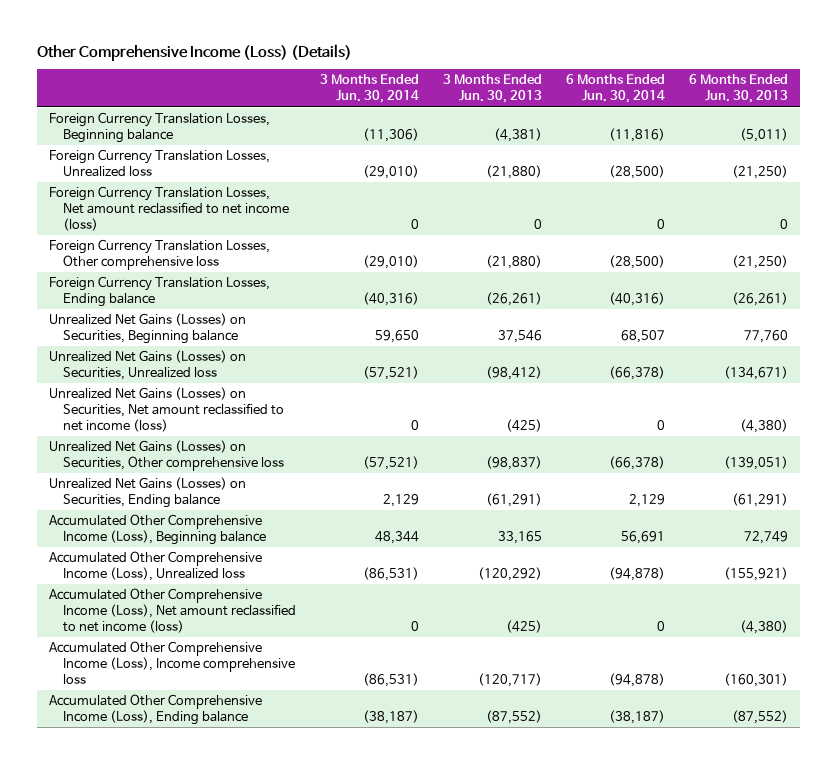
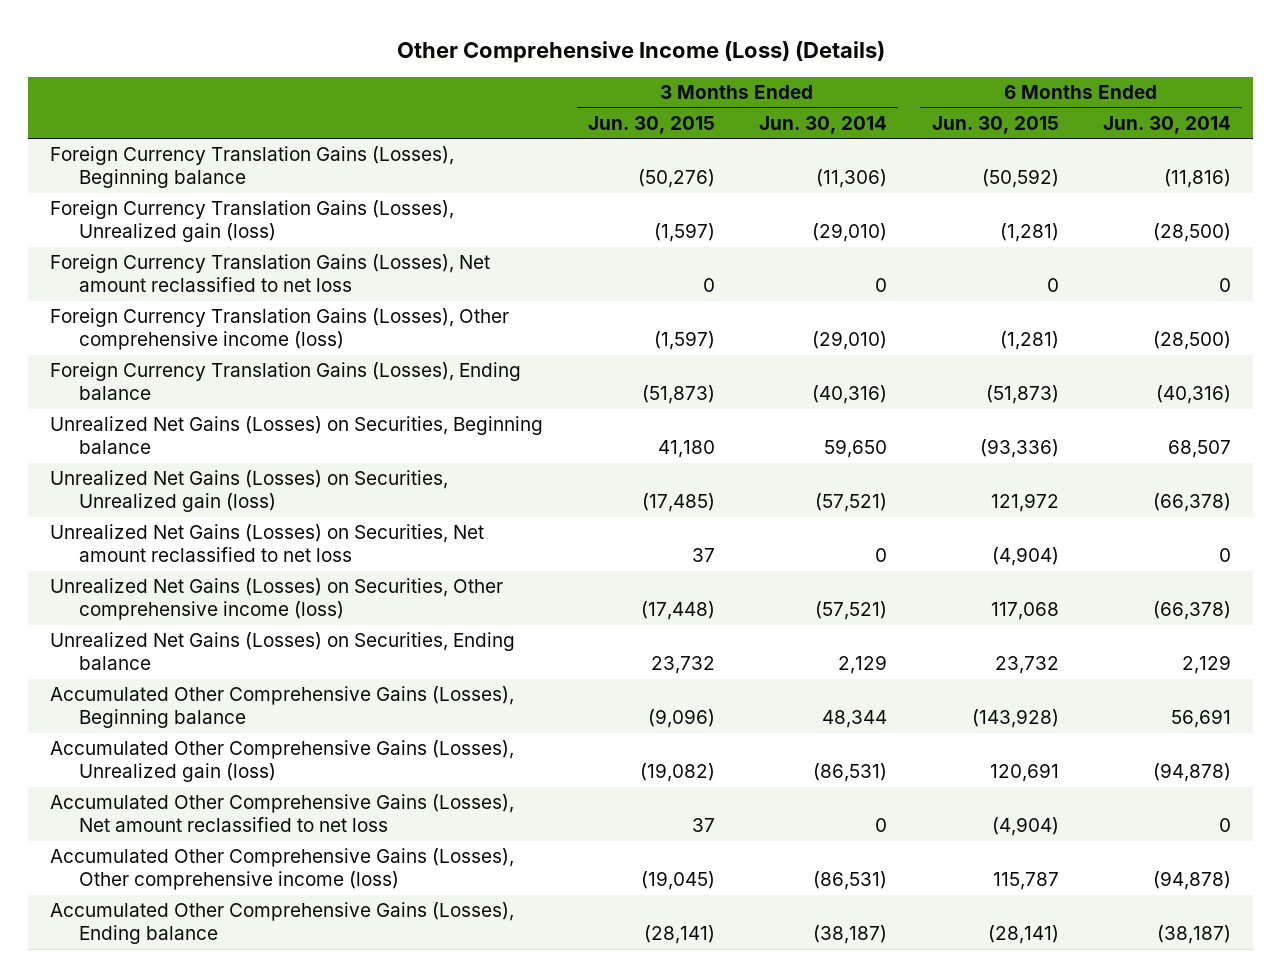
- | 3 Months Ended Jun. 30, 2014 | 3 Months Ended Jun. 30, 2013 | 6 Months Ended Jun. 30, 2014 | 6 Months Ended Jun. 30, 2013
+ | 3 Months Ended Jun. 30, 2015 | 3 Months Ended Jun. 30, 2014 | 6 Months Ended Jun. 30, 2015 | 6 Months Ended Jun. 30, 2014
- Foreign Currency Translation Losses, Beginning balance | (11,306) | (4,381) | (11,816) | (5,011)
- Foreign Currency Translation Losses, Unrealized loss | (29,010) | (21,880) | (28,500) | (21,250)
- Foreign Currency Translation Losses, Net amount reclassified to net income (loss) | 0 | 0 | 0 | 0
- Foreign Currency Translation Losses, Other comprehensive loss | (29,010) | (21,880) | (28,500) | (21,250)
- Foreign Currency Translation Losses, Ending balance | (40,316) | (26,261) | (40,316) | (26,261)
+ Foreign Currency Translation Gains (Losses), Beginning balance | (50,276) | (11,306) | (50,592) | (11,816)
+ Foreign Currency Translation Gains (Losses), Unrealized gain (loss) | (1,597) | (29,010) | (1,281) | (28,500)
+ Foreign Currency Translation Gains (Losses), Net amount reclassified to net loss | 0 | 0 | 0 | 0
+ Foreign Currency Translation Gains (Losses), Other comprehensive income (loss) | (1,597) | (29,010) | (1,281) | (28,500)
+ Foreign Currency Translation Gains (Losses), Ending balance | (51,873) | (40,316) | (51,873) | (40,316)
- Unrealized Net Gains (Losses) on Securities, Unrealized loss | (57,521) | (98,412) | (66,378) | (134,671)
- Unrealized Net Gains (Losses) on Securities, Net amount reclassified to net income (loss) | 0 | (425) | 0 | (4,380)
- Unrealized Net Gains (Losses) on Securities, Other comprehensive loss | (57,521) | (98,837) | (66,378) | (139,051)
+ Unrealized Net Gains (Losses) on Securities, Unrealized gain (loss) | (17,485) | (57,521) | 121,972 | (66,378)
+ Unrealized Net Gains (Losses) on Securities, Net amount reclassified to net loss | 37 | 0 | (4,904) | 0
+ Unrealized Net Gains (Losses) on Securities, Other comprehensive income (loss) | (17,448) | (57,521) | 117,068 | (66,378)
- Accumulated Other Comprehensive Income (Loss), Beginning balance | 48,344 | 33,165 | 56,691 | 72,749
- Accumulated Other Comprehensive Income (Loss), Unrealized loss | (86,531) | (120,292) | (94,878) | (155,921)
- Accumulated Other Comprehensive Income (Loss), Net amount reclassified to net income (loss) | 0 | (425) | 0 | (4,380)
- Accumulated Other Comprehensive Income (Loss), Income comprehensive loss | (86,531) | (120,717) | (94,878) | (160,301)
- Accumulated Other Comprehensive Income (Loss), Ending balance | (38,187) | (87,552) | (38,187) | (87,552)
+ Accumulated Other Comprehensive Gains (Losses), Beginning balance | (9,096) | 48,344 | (143,928) | 56,691
+ Accumulated Other Comprehensive Gains (Losses), Unrealized gain (loss) | (19,082) | (86,531) | 120,691 | (94,878)
+ Accumulated Other Comprehensive Gains (Losses), Net amount reclassified to net loss | 37 | 0 | (4,904) | 0
+ Accumulated Other Comprehensive Gains (Losses), Other comprehensive income (loss) | (19,045) | (86,531) | 115,787 | (94,878)
+ Accumulated Other Comprehensive Gains (Losses), Ending balance | (28,141) | (38,187) | (28,141) | (38,187)

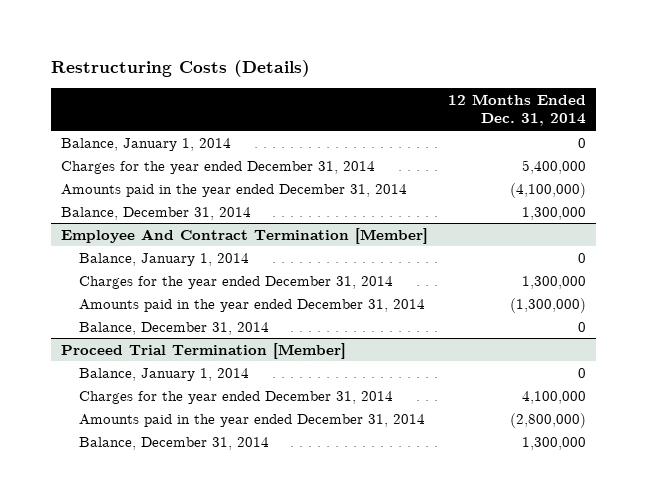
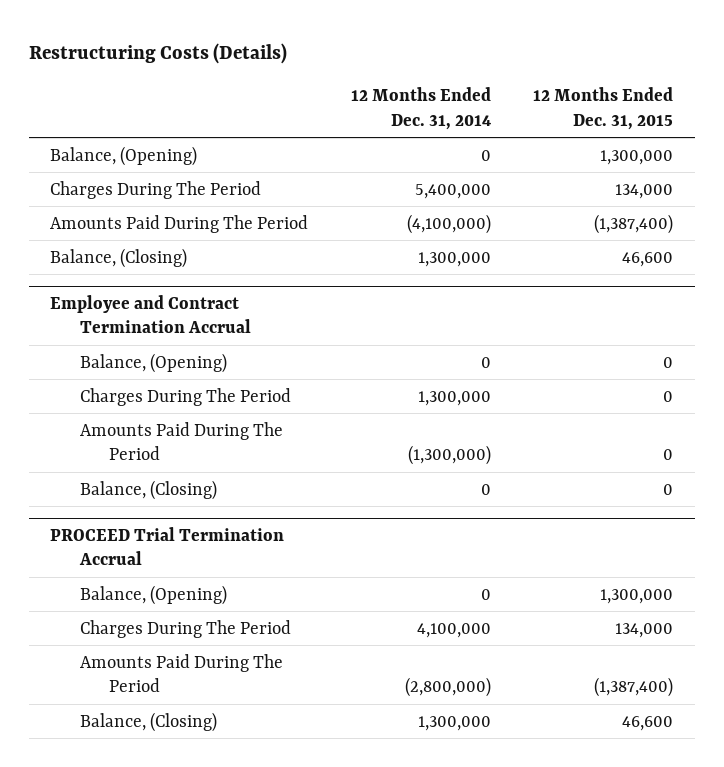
- | 12 Months Ended Dec. 31, 2014
+ | 12 Months Ended Dec. 31, 2014 | 12 Months Ended Dec. 31, 2015
- Balance, January 1, 2014 | 0
- Charges for the year ended December 31, 2014 | 5,400,000
- Amounts paid in the year ended December 31, 2014 | (4,100,000)
- Balance, December 31, 2014 | 1,300,000
- Employee And Contract Termination [Member]
- Balance, January 1, 2014 | 0
- Charges for the year ended December 31, 2014 | 1,300,000
- Amounts paid in the year ended December 31, 2014 | (1,300,000)
- Balance, December 31, 2014 | 0
- Proceed Trial Termination [Member]
- Balance, January 1, 2014 | 0
- Charges for the year ended December 31, 2014 | 4,100,000
- Amounts paid in the year ended December 31, 2014 | (2,800,000)
- Balance, December 31, 2014 | 1,300,000
+ Balance, (Opening) | 0 | 1,300,000
+ Charges During The Period | 5,400,000 | 134,000
+ Amounts Paid During The Period | (4,100,000) | (1,387,400)
+ Balance, (Closing) | 1,300,000 | 46,600
+ Employee and Contract Termination Accrual
+ Balance, (Opening) | 0 | 0
+ Charges During The Period | 1,300,000 | 0
+ Amounts Paid During The Period | (1,300,000) | 0
+ Balance, (Closing) | 0 | 0
+ PROCEED Trial Termination Accrual
+ Balance, (Opening) | 0 | 1,300,000
+ Charges During The Period | 4,100,000 | 134,000
+ Amounts Paid During The Period | (2,800,000) | (1,387,400)
+ Balance, (Closing) | 1,300,000 | 46,600

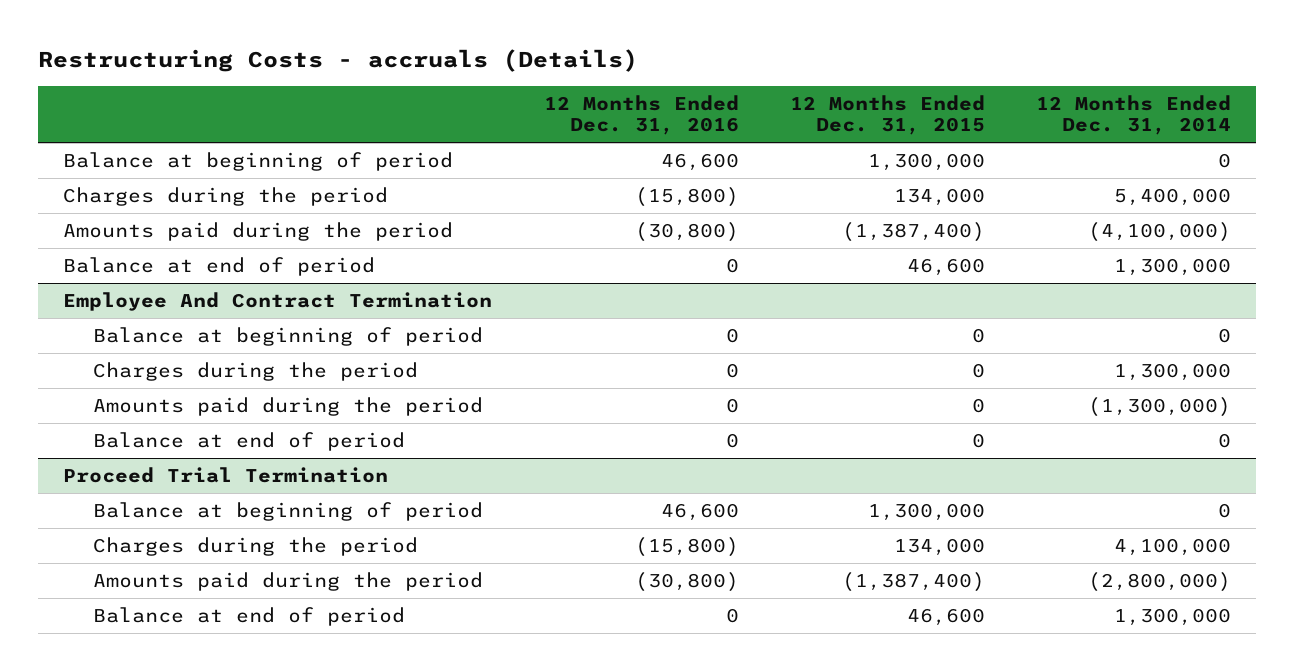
- Restructuring Costs (Details)
+ Restructuring Costs - accruals (Details)
- | 12 Months Ended Dec. 31, 2014 | 12 Months Ended Dec. 31, 2015
+ | 12 Months Ended Dec. 31, 2016 | 12 Months Ended Dec. 31, 2015 | 12 Months Ended Dec. 31, 2014
- Balance, (Opening) | 0 | 1,300,000
- Charges During The Period | 5,400,000 | 134,000
- Amounts Paid During The Period | (4,100,000) | (1,387,400)
- Balance, (Closing) | 1,300,000 | 46,600
- Employee and Contract Termination Accrual
- Balance, (Opening) | 0 | 0
- Charges During The Period | 1,300,000 | 0
- Amounts Paid During The Period | (1,300,000) | 0
- Balance, (Closing) | 0 | 0
- PROCEED Trial Termination Accrual
- Balance, (Opening) | 0 | 1,300,000
- Charges During The Period | 4,100,000 | 134,000
- Amounts Paid During The Period | (2,800,000) | (1,387,400)
- Balance, (Closing) | 1,300,000 | 46,600
+ Balance at beginning of period | 46,600 | 1,300,000 | 0
+ Charges during the period | (15,800) | 134,000 | 5,400,000
+ Amounts paid during the period | (30,800) | (1,387,400) | (4,100,000)
+ Balance at end of period | 0 | 46,600 | 1,300,000
+ Employee And Contract Termination
+ Balance at beginning of period | 0 | 0 | 0
+ Charges during the period | 0 | 0 | 1,300,000
+ Amounts paid during the period | 0 | 0 | (1,300,000)
+ Balance at end of period | 0 | 0 | 0
+ Proceed Trial Termination
+ Balance at beginning of period | 46,600 | 1,300,000 | 0
+ Charges during the period | (15,800) | 134,000 | 4,100,000
+ Amounts paid during the period | (30,800) | (1,387,400) | (2,800,000)
+ Balance at end of period | 0 | 46,600 | 1,300,000

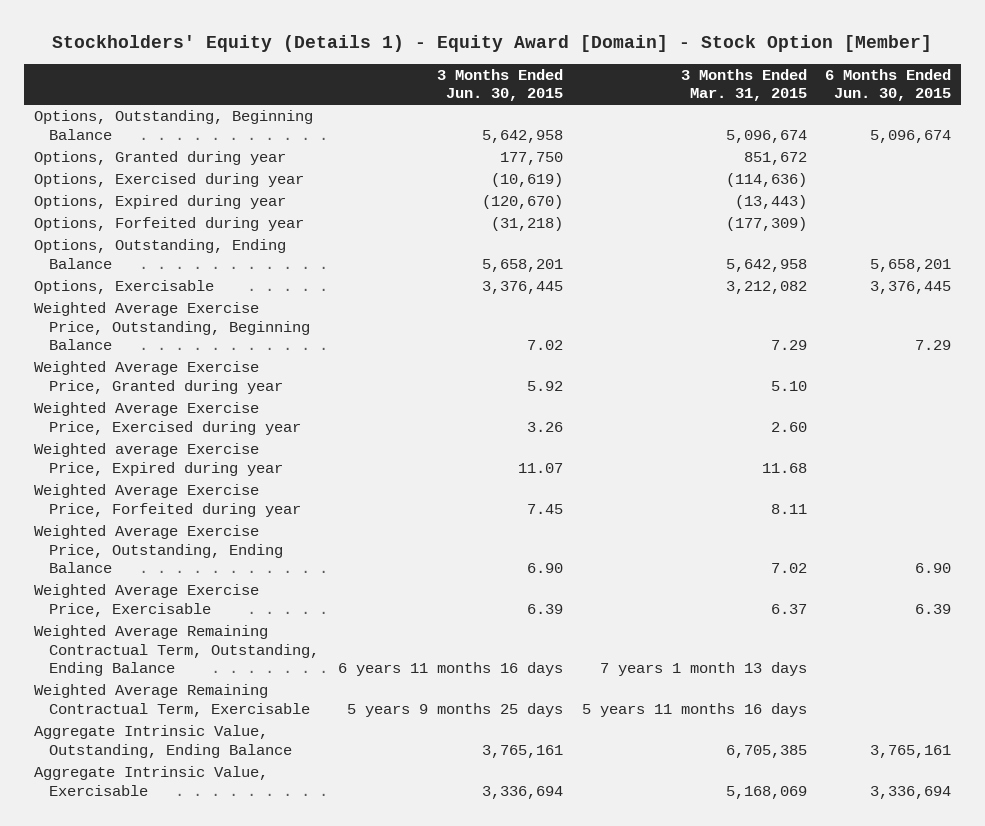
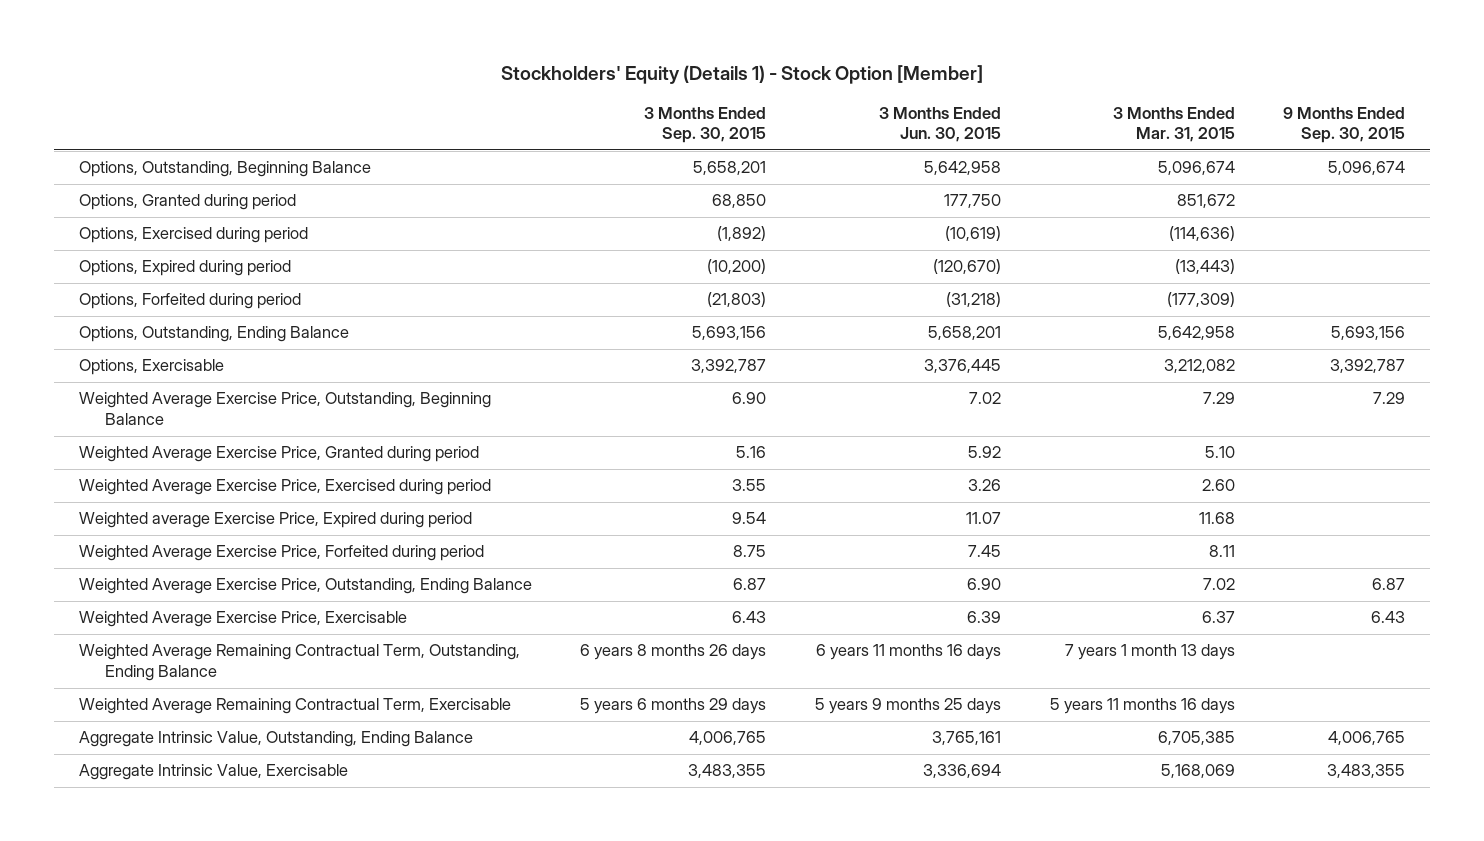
- Stockholders' Equity (Details 1) - Equity Award [Domain] - Stock Option [Member]
+ Stockholders' Equity (Details 1) - Stock Option [Member]
- | 3 Months Ended Jun. 30, 2015 | 3 Months Ended Mar. 31, 2015 | 6 Months Ended Jun. 30, 2015
+ | 3 Months Ended Sep. 30, 2015 | 3 Months Ended Jun. 30, 2015 | 3 Months Ended Mar. 31, 2015 | 9 Months Ended Sep. 30, 2015
- Options, Granted during year | 177,750 | 851,672 |
- Options, Exercised during year | (10,619) | (114,636) |
- Options, Expired during year | (120,670) | (13,443) |
- Options, Forfeited during year | (31,218) | (177,309) |
+ Options, Granted during period | 68,850 | 177,750 | 851,672 |
+ Options, Exercised during period | (1,892) | (10,619) | (114,636) |
+ Options, Expired during period | (10,200) | (120,670) | (13,443) |
+ Options, Forfeited during period | (21,803) | (31,218) | (177,309) |
- Weighted Average Exercise Price, Granted during year | 5.92 | 5.10 |
- Weighted Average Exercise Price, Exercised during year | 3.26 | 2.60 |
- Weighted average Exercise Price, Expired during year | 11.07 | 11.68 |
- Weighted Average Exercise Price, Forfeited during year | 7.45 | 8.11 |
+ Weighted Average Exercise Price, Granted during period | 5.16 | 5.92 | 5.10 |
+ Weighted Average Exercise Price, Exercised during period | 3.55 | 3.26 | 2.60 |
+ Weighted average Exercise Price, Expired during period | 9.54 | 11.07 | 11.68 |
+ Weighted Average Exercise Price, Forfeited during period | 8.75 | 7.45 | 8.11 |

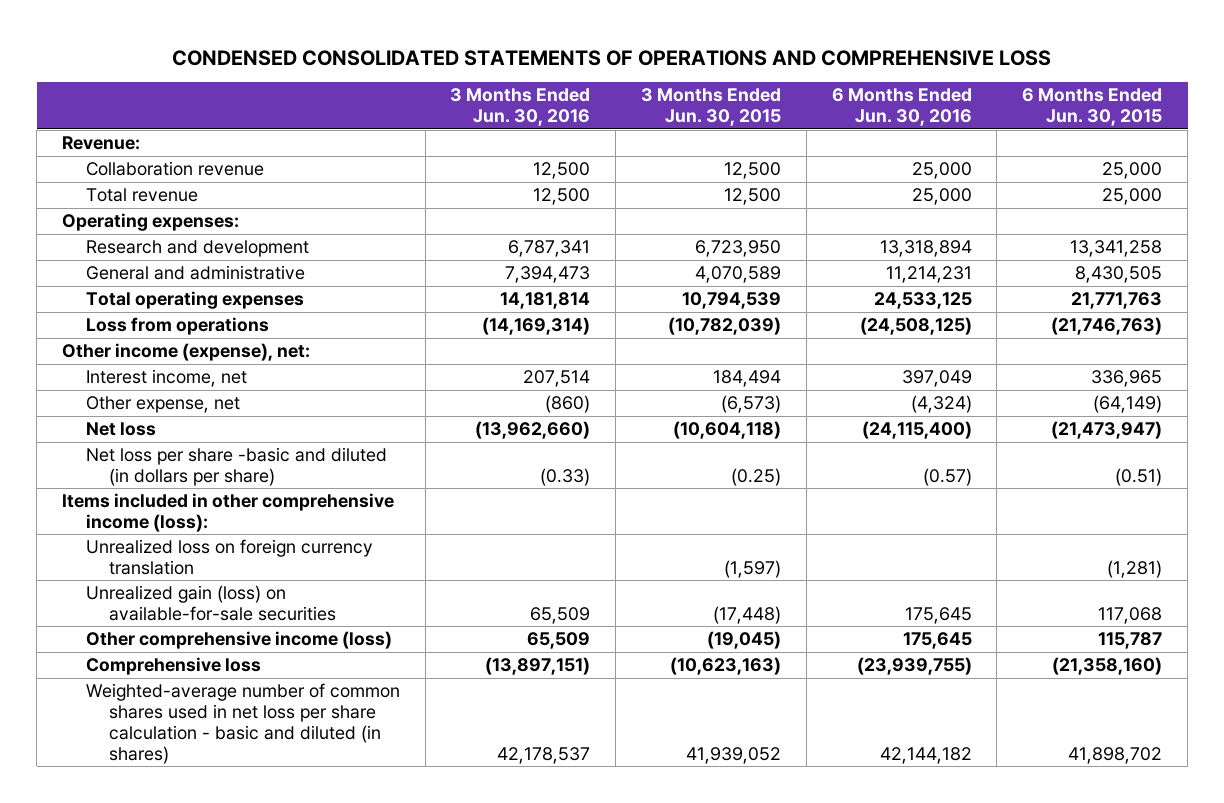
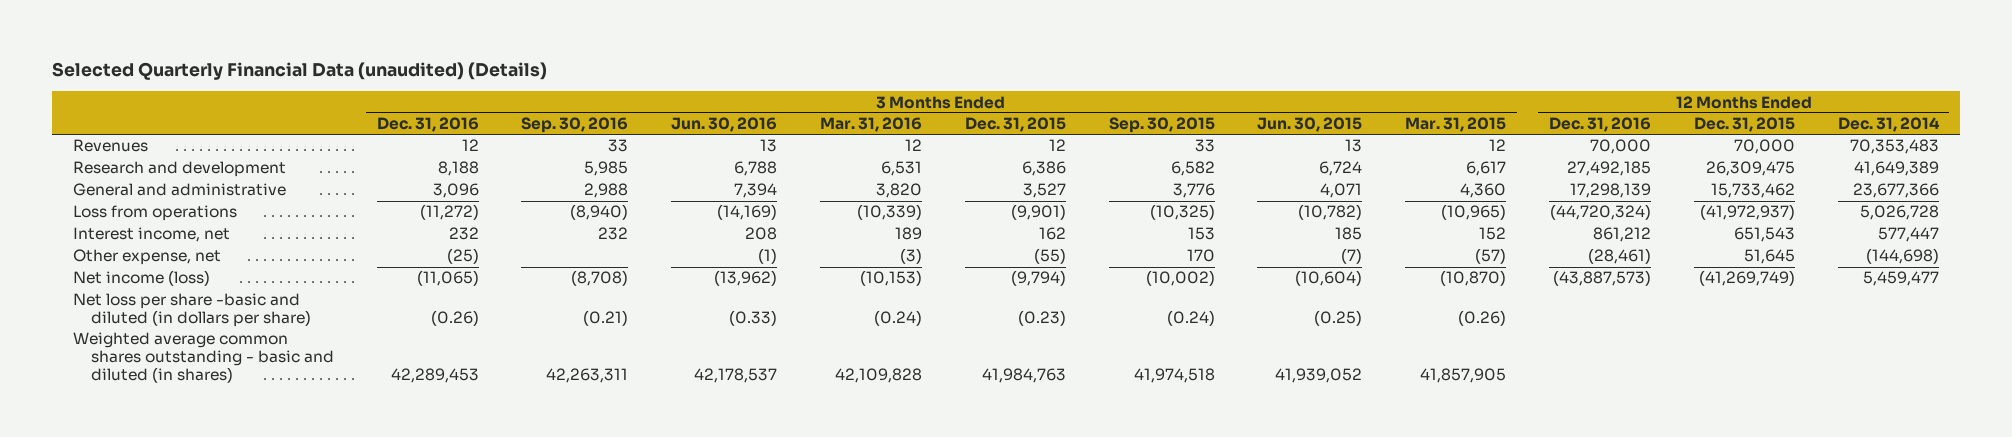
- CONDENSED CONSOLIDATED STATEMENTS OF OPERATIONS AND COMPREHENSIVE LOSS
+ Selected Quarterly Financial Data (unaudited) (Details)
- | 3 Months Ended Jun. 30, 2016 | 3 Months Ended Jun. 30, 2015 | 6 Months Ended Jun. 30, 2016 | 6 Months Ended Jun. 30, 2015
+ | 3 Months Ended Dec. 31, 2016 | 3 Months Ended Sep. 30, 2016 | 3 Months Ended Jun. 30, 2016 | 3 Months Ended Mar. 31, 2016 | 3 Months Ended Dec. 31, 2015 | 3 Months Ended Sep. 30, 2015 | 3 Months Ended Jun. 30, 2015 | 3 Months Ended Mar. 31, 2015 | 12 Months Ended Dec. 31, 2016 | 12 Months Ended Dec. 31, 2015 | 12 Months Ended Dec. 31, 2014
- Revenue:
- Collaboration revenue | 12,500 | 12,500 | 25,000 | 25,000
- Total revenue | 12,500 | 12,500 | 25,000 | 25,000
- Operating expenses:
- Research and development | 6,787,341 | 6,723,950 | 13,318,894 | 13,341,258
- General and administrative | 7,394,473 | 4,070,589 | 11,214,231 | 8,430,505
- Total operating expenses | 14,181,814 | 10,794,539 | 24,533,125 | 21,771,763
- Loss from operations | (14,169,314) | (10,782,039) | (24,508,125) | (21,746,763)
- Other income (expense), net:
- Interest income, net | 207,514 | 184,494 | 397,049 | 336,965
- Other expense, net | (860) | (6,573) | (4,324) | (64,149)
- Net loss | (13,962,660) | (10,604,118) | (24,115,400) | (21,473,947)
+ Revenues | 12 | 33 | 13 | 12 | 12 | 33 | 13 | 12 | 70,000 | 70,000 | 70,353,483
+ Research and development | 8,188 | 5,985 | 6,788 | 6,531 | 6,386 | 6,582 | 6,724 | 6,617 | 27,492,185 | 26,309,475 | 41,649,389
+ General and administrative | 3,096 | 2,988 | 7,394 | 3,820 | 3,527 | 3,776 | 4,071 | 4,360 | 17,298,139 | 15,733,462 | 23,677,366
+ Loss from operations | (11,272) | (8,940) | (14,169) | (10,339) | (9,901) | (10,325) | (10,782) | (10,965) | (44,720,324) | (41,972,937) | 5,026,728
+ Interest income, net | 232 | 232 | 208 | 189 | 162 | 153 | 185 | 152 | 861,212 | 651,543 | 577,447
+ Other expense, net | (25) | | (1) | (3) | (55) | 170 | (7) | (57) | (28,461) | 51,645 | (144,698)
+ Net income (loss) | (11,065) | (8,708) | (13,962) | (10,153) | (9,794) | (10,002) | (10,604) | (10,870) | (43,887,573) | (41,269,749) | 5,459,477
- Items included in other comprehensive income (loss):
- Unrealized loss on foreign currency translation | | (1,597) | | (1,281)
- Unrealized gain (loss) on available-for-sale securities | 65,509 | (17,448) | 175,645 | 117,068
- Other comprehensive income (loss) | 65,509 | (19,045) | 175,645 | 115,787
- Comprehensive loss | (13,897,151) | (10,623,163) | (23,939,755) | (21,358,160)
- Weighted-average number of common shares used in net loss per share calculation - basic and diluted (in shares) | 42,178,537 | 41,939,052 | 42,144,182 | 41,898,702
+ Weighted average common shares outstanding - basic and diluted (in shares) | 42,289,453 | 42,263,311 | 42,178,537 | 42,109,828 | 41,984,763 | 41,974,518 | 41,939,052 | 41,857,905 | | |

